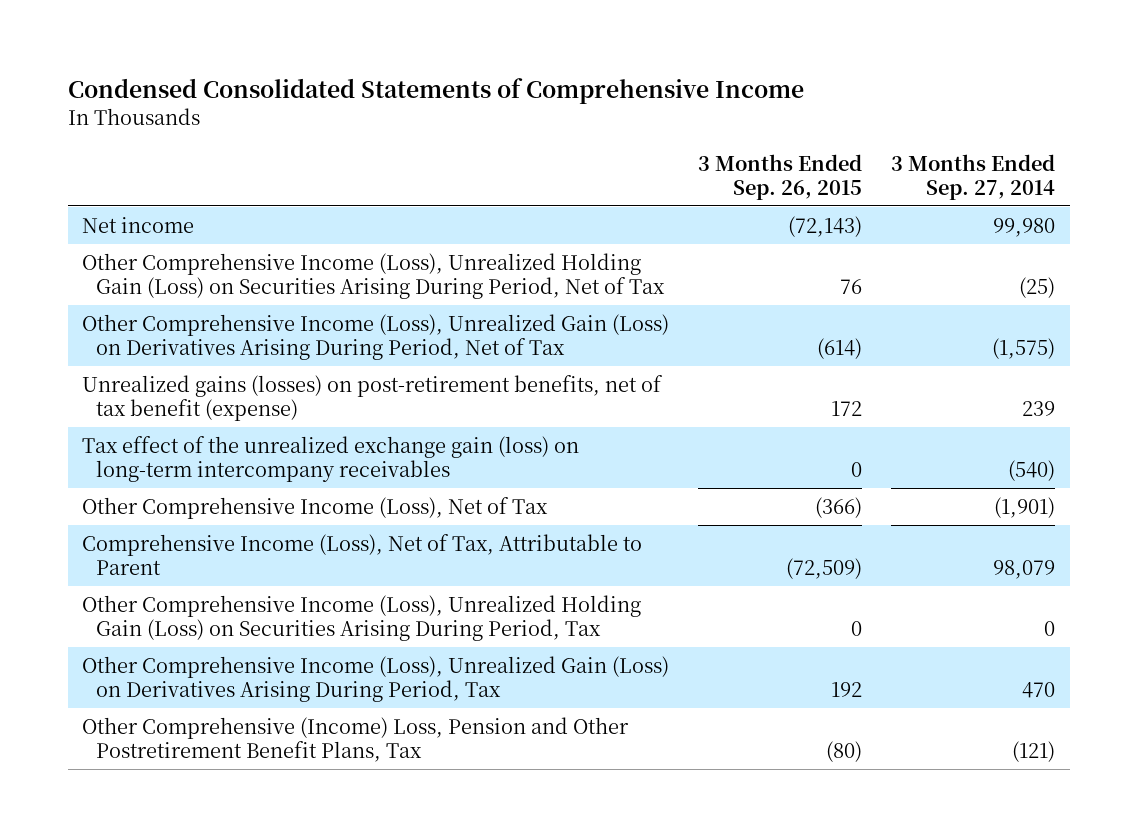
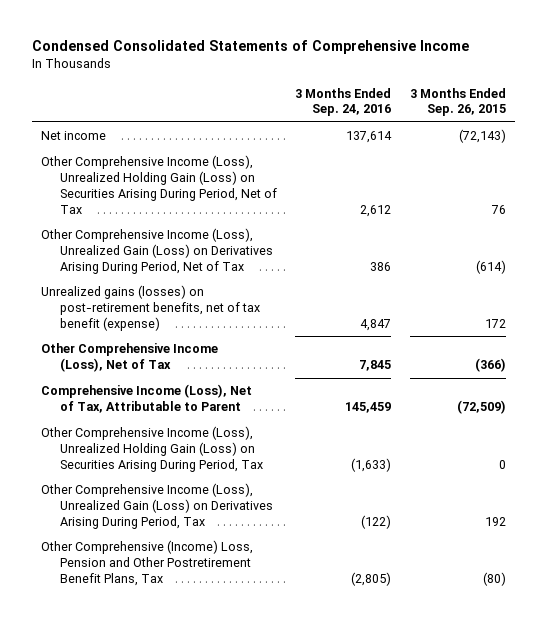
- | 3 Months Ended Sep. 26, 2015 | 3 Months Ended Sep. 27, 2014
+ | 3 Months Ended Sep. 24, 2016 | 3 Months Ended Sep. 26, 2015
- Tax effect of the unrealized exchange gain (loss) on long-term intercompany receivables | 0 | (540)

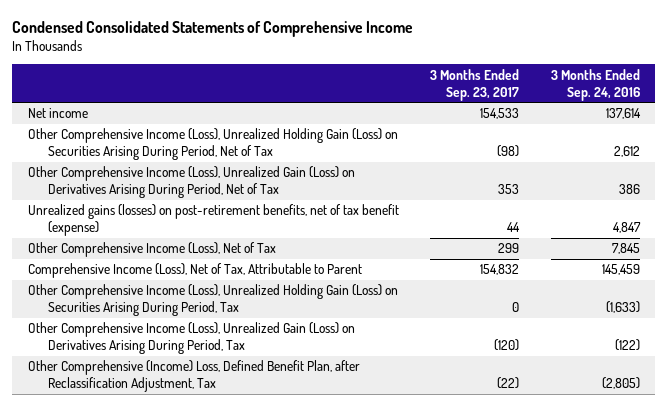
- | 3 Months Ended Sep. 24, 2016 | 3 Months Ended Sep. 26, 2015
+ | 3 Months Ended Sep. 23, 2017 | 3 Months Ended Sep. 24, 2016
- Other Comprehensive (Income) Loss, Pension and Other Postretirement Benefit Plans, Tax | (2,805) | (80)
+ Other Comprehensive (Income) Loss, Defined Benefit Plan, after Reclassification Adjustment, Tax | (22) | (2,805)

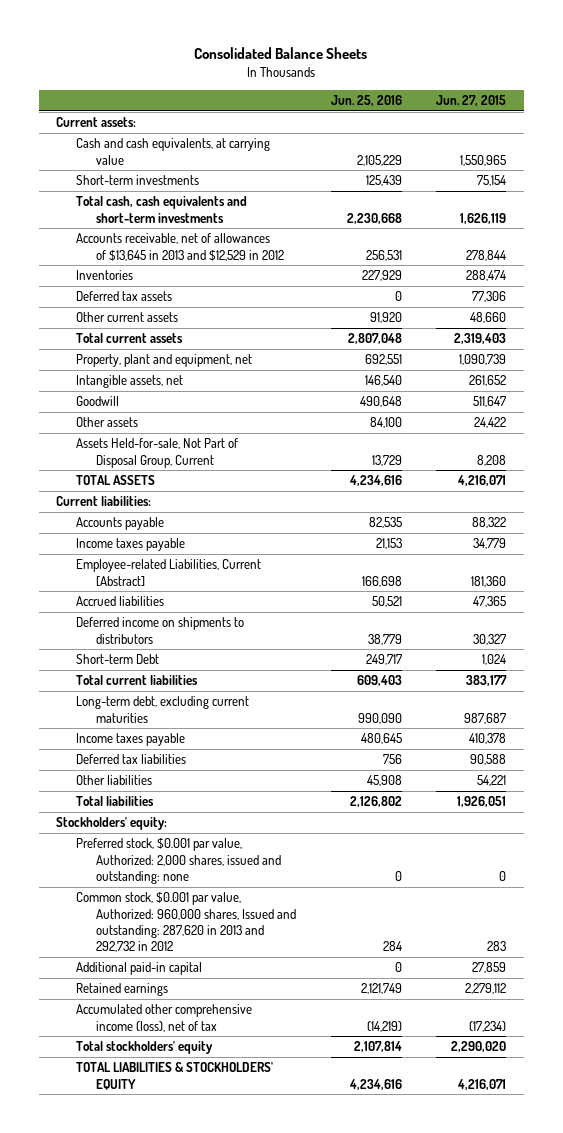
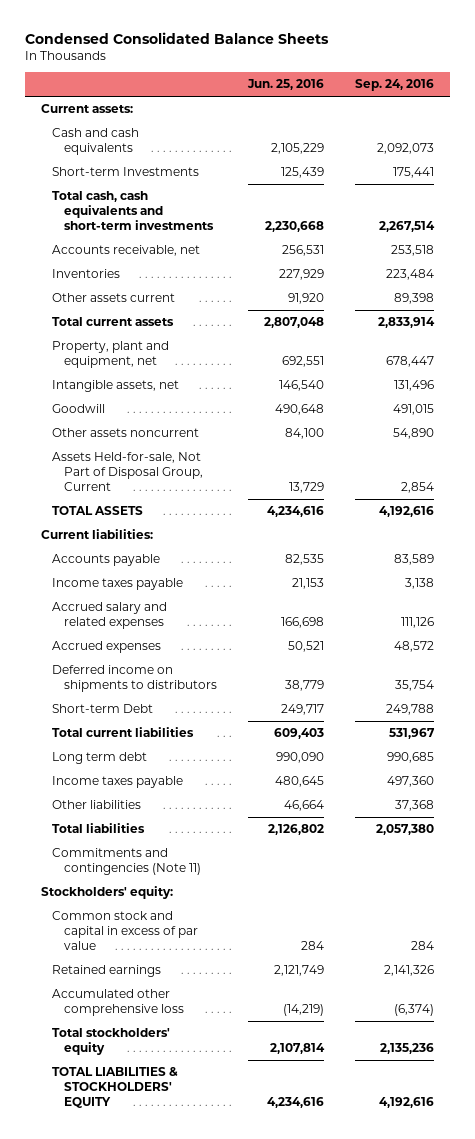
- Consolidated Balance Sheets
+ Condensed Consolidated Balance Sheets
- | Jun. 25, 2016 | Jun. 27, 2015
+ | Jun. 25, 2016 | Sep. 24, 2016
- Cash and cash equivalents, at carrying value | 2,105,229 | 1,550,965
- Short-term investments | 125,439 | 75,154
+ Cash and cash equivalents | 2,105,229 | 2,092,073
+ Short-term Investments | 125,439 | 175,441
- Accounts receivable, net of allowances of $13,645 in 2013 and $12,529 in 2012 | 256,531 | 278,844
+ Accounts receivable, net | 256,531 | 253,518
- Deferred tax assets | 0 | 77,306
- Other current assets | 91,920 | 48,660
+ Other assets current | 91,920 | 89,398
- Other assets | 84,100 | 24,422
+ Other assets noncurrent | 84,100 | 54,890
- Employee-related Liabilities, Current [Abstract] | 166,698 | 181,360
- Accrued liabilities | 50,521 | 47,365
+ Accrued salary and related expenses | 166,698 | 111,126
+ Accrued expenses | 50,521 | 48,572
- Long-term debt, excluding current maturities | 990,090 | 987,687
+ Long term debt | 990,090 | 990,685
- Deferred tax liabilities | 756 | 90,588
- Other liabilities | 45,908 | 54,221
+ Other liabilities | 46,664 | 37,368
+ Commitments and contingencies (Note 11)
- Preferred stock, $0.001 par value, Authorized: 2,000 shares, issued and outstanding: none | 0 | 0
- Common stock, $0.001 par value, Authorized: 960,000 shares, Issued and outstanding: 287,620 in 2013 and 292,732 in 2012 | 284 | 283
- Additional paid-in capital | 0 | 27,859
+ Common stock and capital in excess of par value | 284 | 284
- Accumulated other comprehensive income (loss), net of tax | (14,219) | (17,234)
+ Accumulated other comprehensive loss | (14,219) | (6,374)

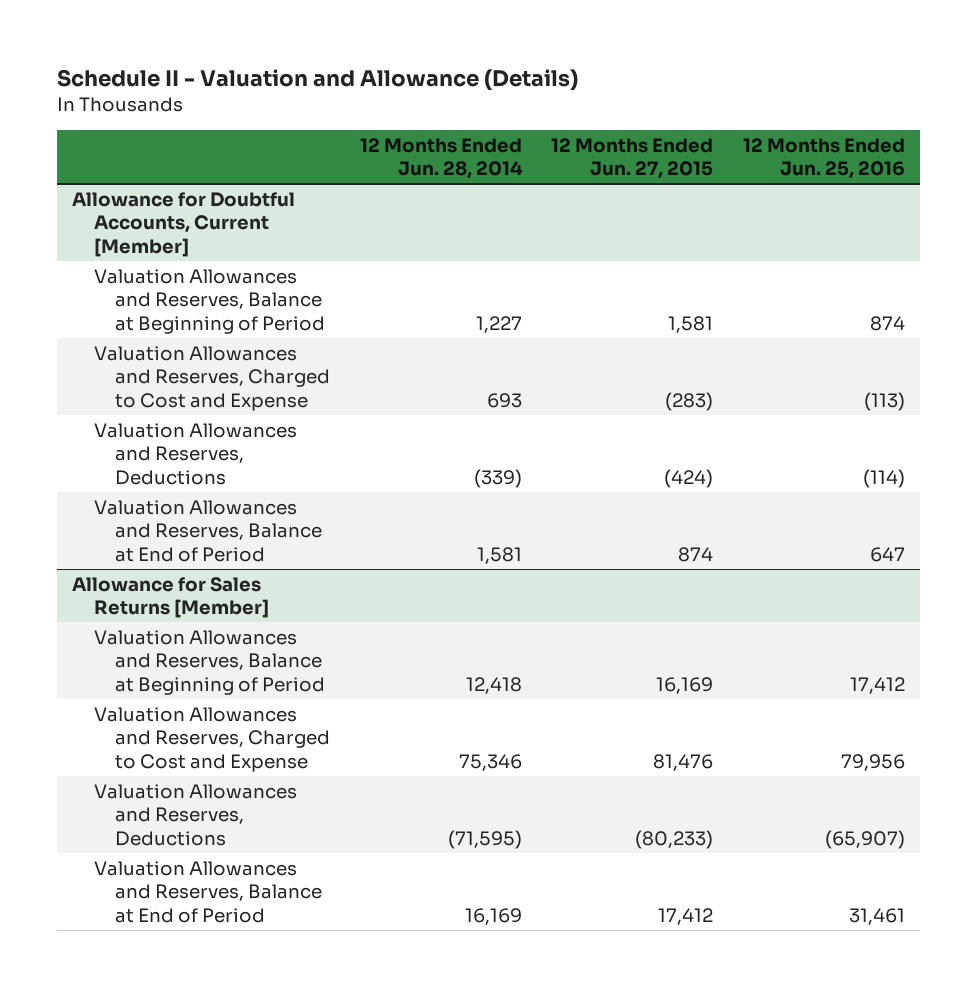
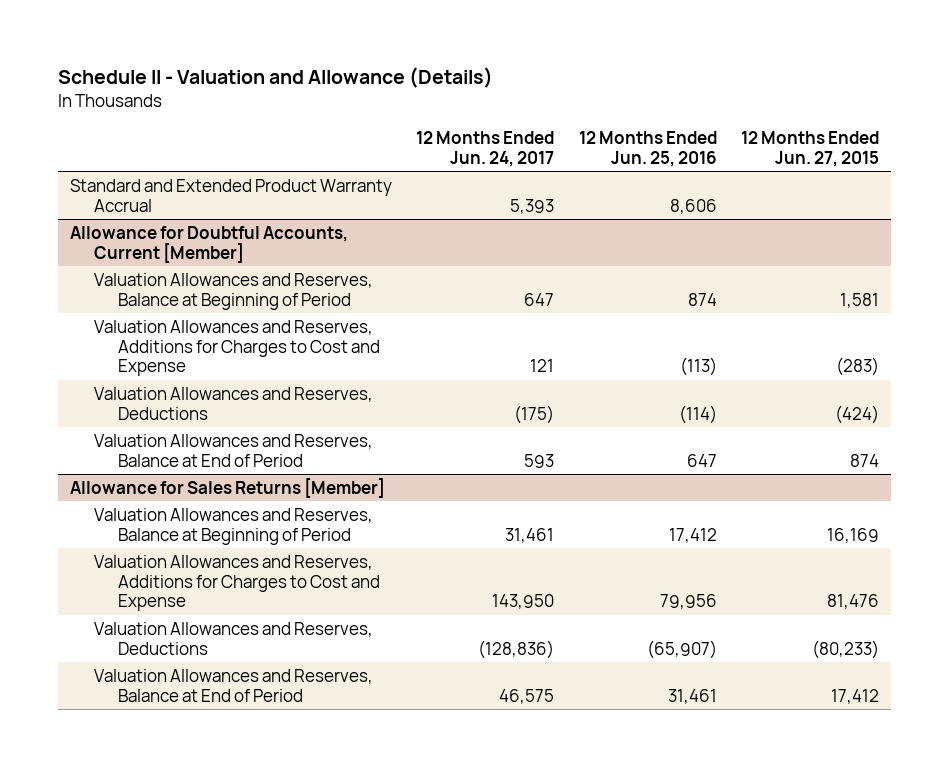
- | 12 Months Ended Jun. 28, 2014 | 12 Months Ended Jun. 27, 2015 | 12 Months Ended Jun. 25, 2016
+ | 12 Months Ended Jun. 24, 2017 | 12 Months Ended Jun. 25, 2016 | 12 Months Ended Jun. 27, 2015
+ Standard and Extended Product Warranty Accrual | 5,393 | 8,606 |
@ Allowance for Doubtful Accounts, Current [Member]
- Valuation Allowances and Reserves, Charged to Cost and Expense | 693 | (283) | (113)
+ Valuation Allowances and Reserves, Additions for Charges to Cost and Expense | 121 | (113) | (283)
@ Allowance for Sales Returns [Member]
- Valuation Allowances and Reserves, Charged to Cost and Expense | 75,346 | 81,476 | 79,956
+ Valuation Allowances and Reserves, Additions for Charges to Cost and Expense | 143,950 | 79,956 | 81,476

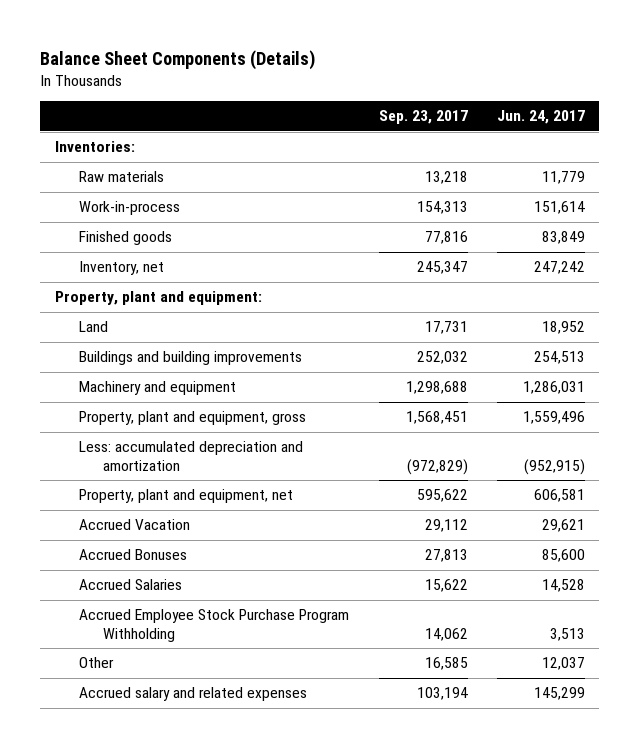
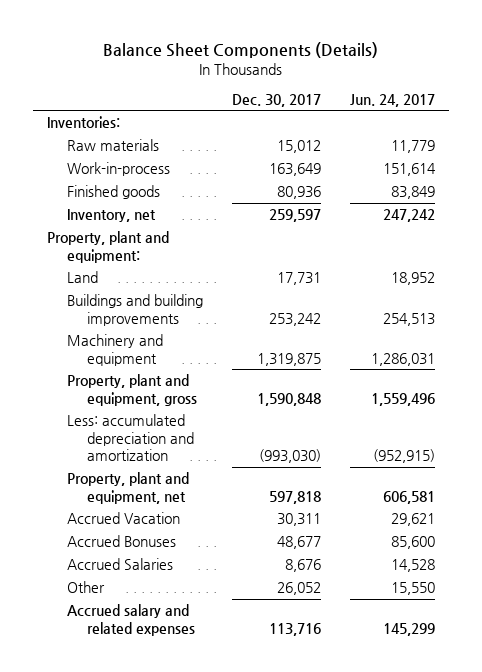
- | Sep. 23, 2017 | Jun. 24, 2017
+ | Dec. 30, 2017 | Jun. 24, 2017
- Accrued Employee Stock Purchase Program Withholding | 14,062 | 3,513
- Other | 16,585 | 12,037
+ Other | 26,052 | 15,550

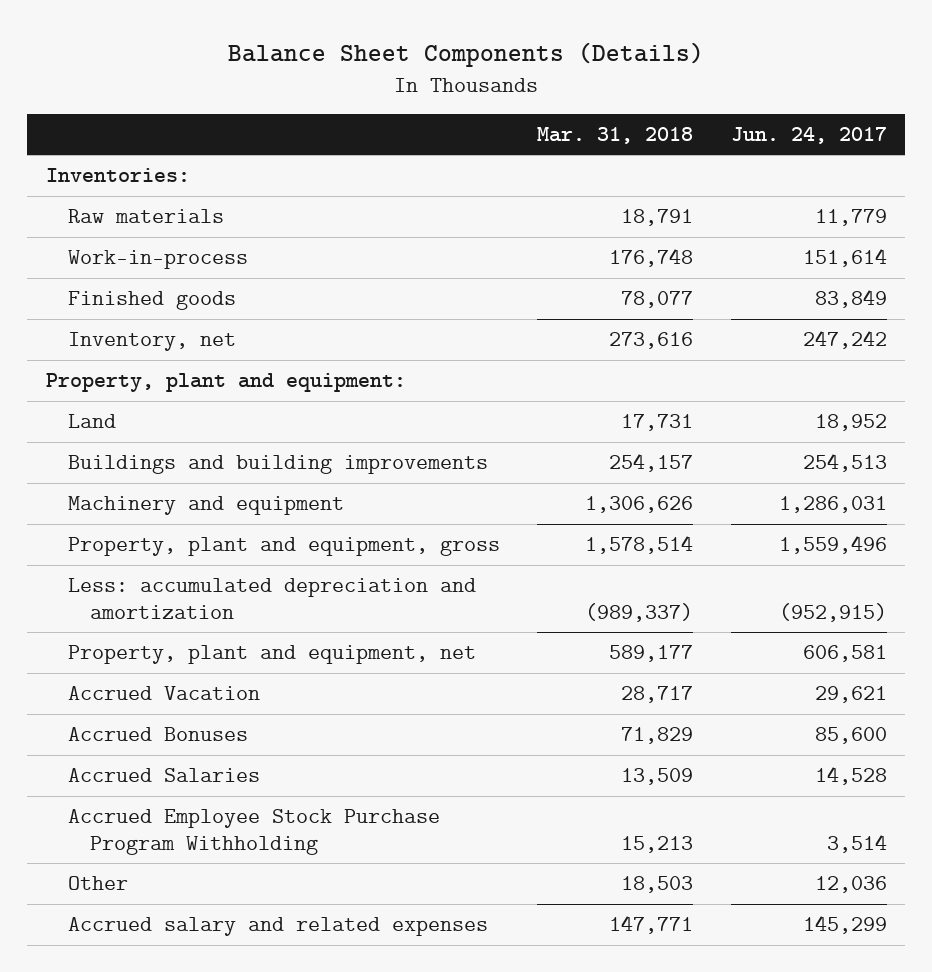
- | Dec. 30, 2017 | Jun. 24, 2017
+ | Mar. 31, 2018 | Jun. 24, 2017
- Other | 26,052 | 15,550
+ Accrued Employee Stock Purchase Program Withholding | 15,213 | 3,514
+ Other | 18,503 | 12,036

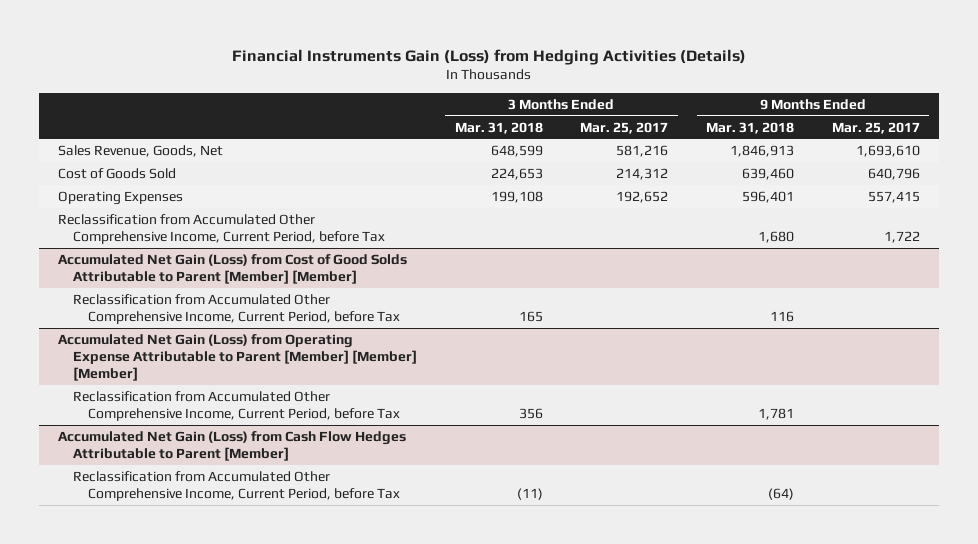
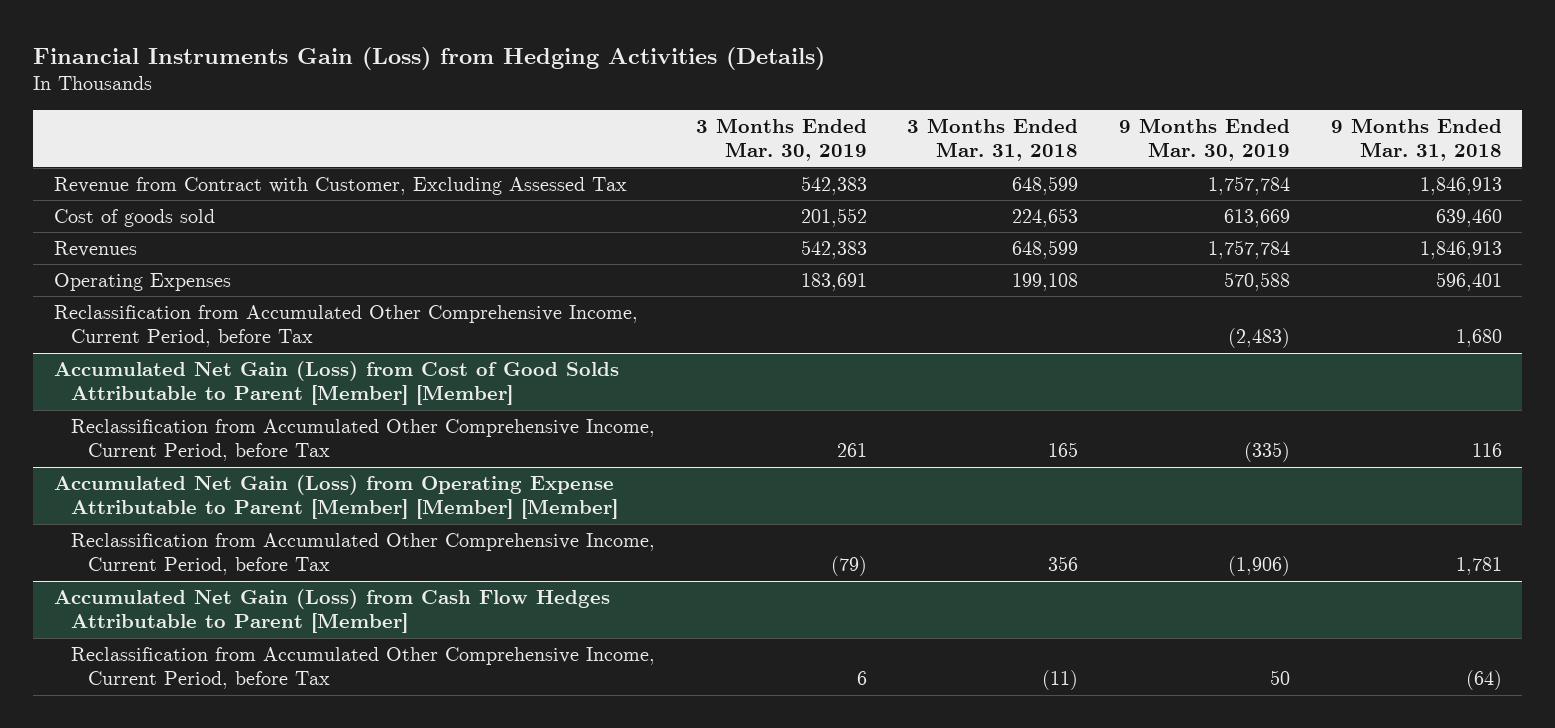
- | 3 Months Ended Mar. 31, 2018 | 3 Months Ended Mar. 25, 2017 | 9 Months Ended Mar. 31, 2018 | 9 Months Ended Mar. 25, 2017
+ | 3 Months Ended Mar. 30, 2019 | 3 Months Ended Mar. 31, 2018 | 9 Months Ended Mar. 30, 2019 | 9 Months Ended Mar. 31, 2018
- Sales Revenue, Goods, Net | 648,599 | 581,216 | 1,846,913 | 1,693,610
- Cost of Goods Sold | 224,653 | 214,312 | 639,460 | 640,796
+ Revenue from Contract with Customer, Excluding Assessed Tax | 542,383 | 648,599 | 1,757,784 | 1,846,913
+ Cost of goods sold | 201,552 | 224,653 | 613,669 | 639,460
+ Revenues | 542,383 | 648,599 | 1,757,784 | 1,846,913

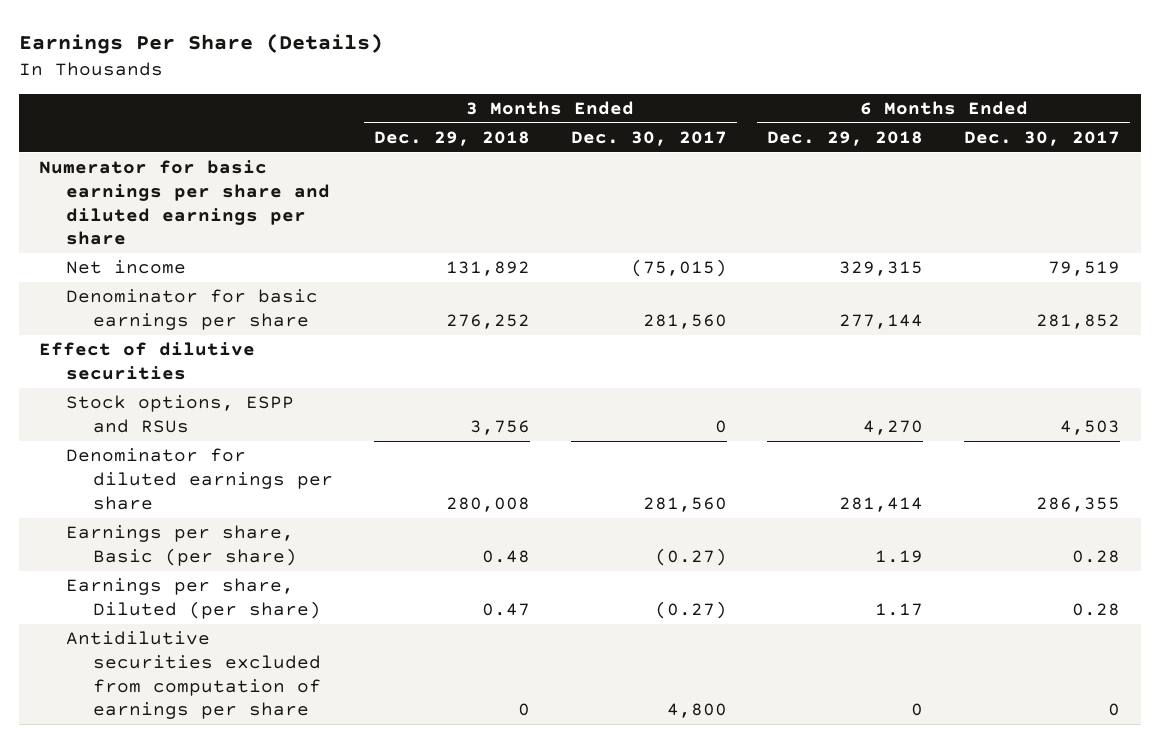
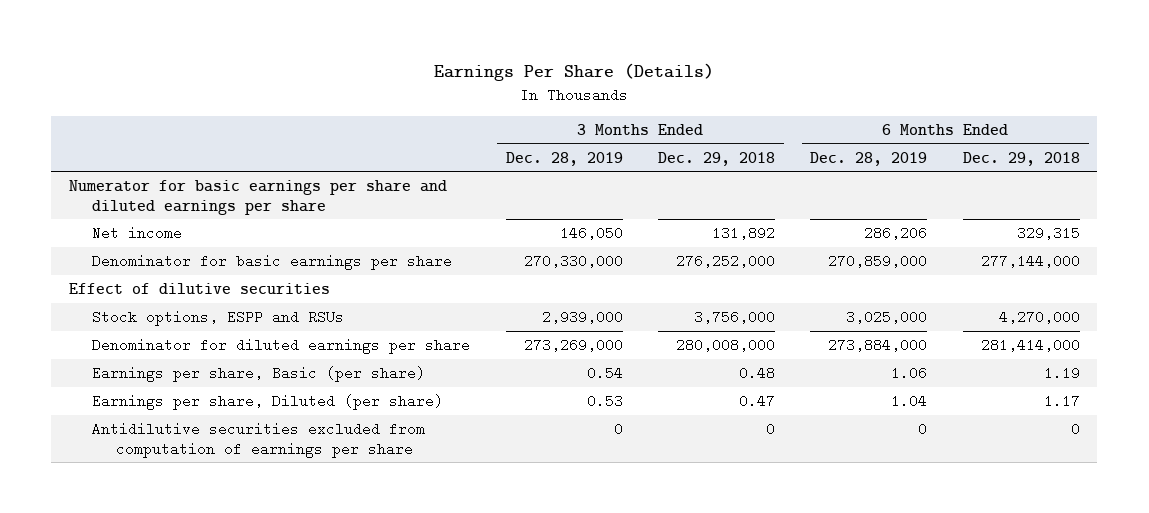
- | 3 Months Ended Dec. 29, 2018 | 3 Months Ended Dec. 30, 2017 | 6 Months Ended Dec. 29, 2018 | 6 Months Ended Dec. 30, 2017
+ | 3 Months Ended Dec. 28, 2019 | 3 Months Ended Dec. 29, 2018 | 6 Months Ended Dec. 28, 2019 | 6 Months Ended Dec. 29, 2018
- Denominator for basic earnings per share | 276,252 | 281,560 | 277,144 | 281,852
+ Denominator for basic earnings per share | 270,330,000 | 276,252,000 | 270,859,000 | 277,144,000
- Stock options, ESPP and RSUs | 3,756 | 0 | 4,270 | 4,503
- Denominator for diluted earnings per share | 280,008 | 281,560 | 281,414 | 286,355
+ Stock options, ESPP and RSUs | 2,939,000 | 3,756,000 | 3,025,000 | 4,270,000
+ Denominator for diluted earnings per share | 273,269,000 | 280,008,000 | 273,884,000 | 281,414,000

